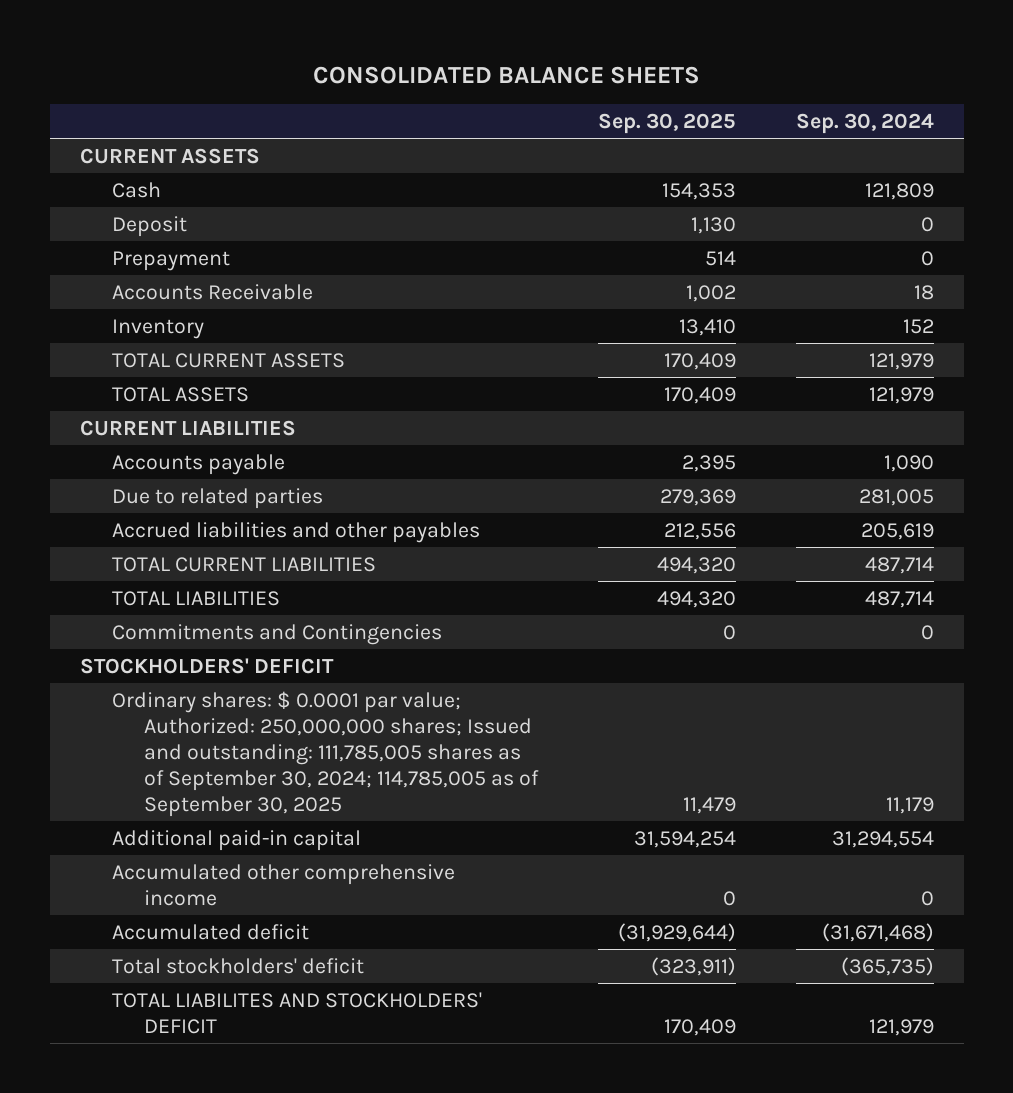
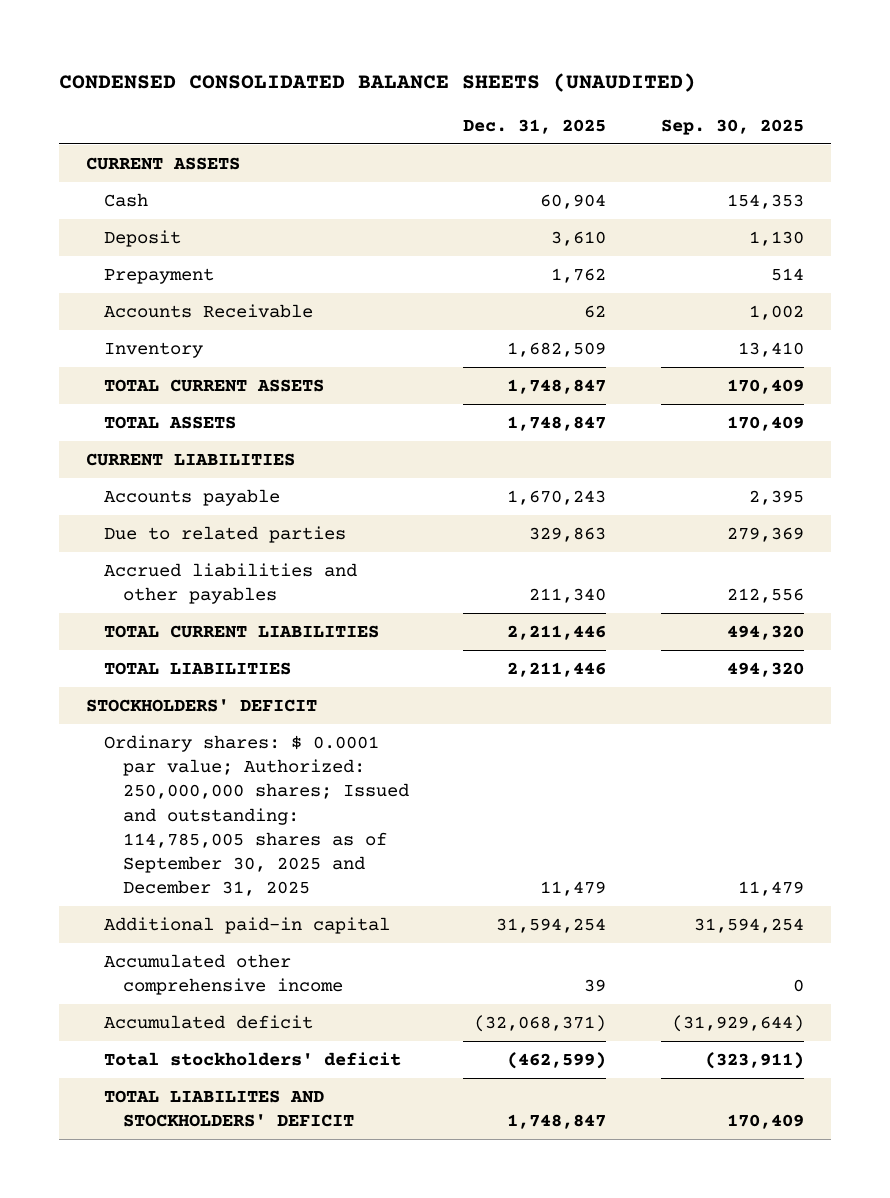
- CONSOLIDATED BALANCE SHEETS
+ CONDENSED CONSOLIDATED BALANCE SHEETS (UNAUDITED)
- | Sep. 30, 2025 | Sep. 30, 2024
+ | Dec. 31, 2025 | Sep. 30, 2025
- Commitments and Contingencies | 0 | 0
- Ordinary shares: $ 0.0001 par value; Authorized: 250,000,000 shares; Issued and outstanding: 111,785,005 shares as of September 30, 2024; 114,785,005 as of September 30, 2025 | 11,479 | 11,179
+ Ordinary shares: $ 0.0001 par value; Authorized: 250,000,000 shares; Issued and outstanding: 114,785,005 shares as of September 30, 2025 and December 31, 2025 | 11,479 | 11,479

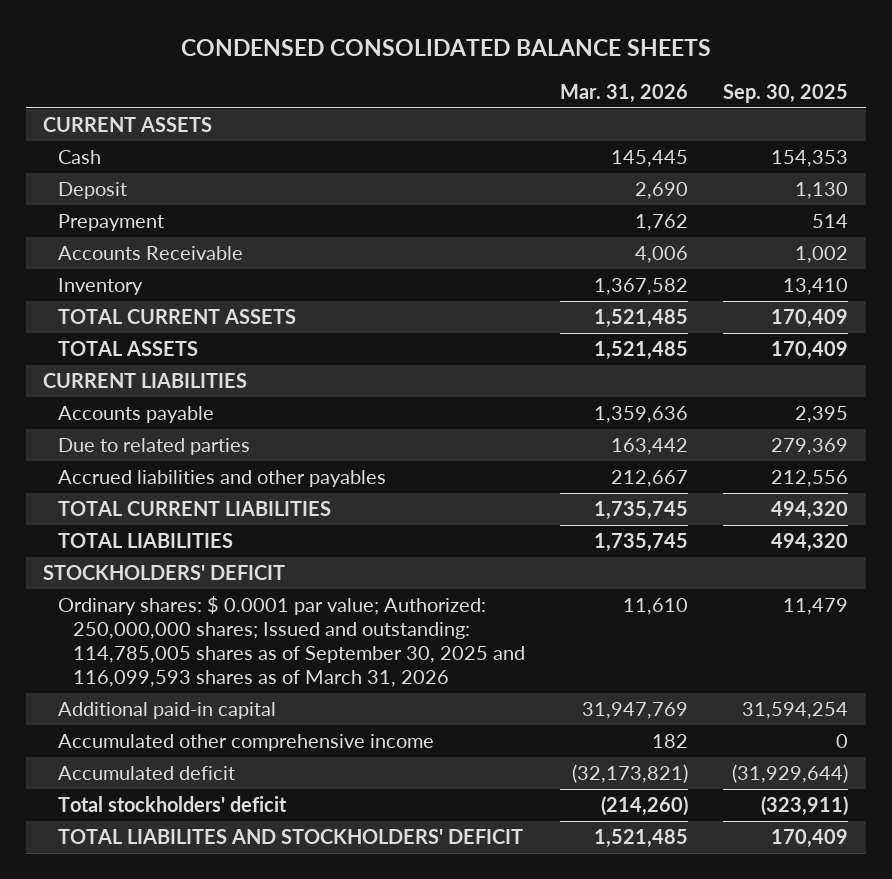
- CONDENSED CONSOLIDATED BALANCE SHEETS (UNAUDITED)
+ CONDENSED CONSOLIDATED BALANCE SHEETS
- | Dec. 31, 2025 | Sep. 30, 2025
+ | Mar. 31, 2026 | Sep. 30, 2025
- Ordinary shares: $ 0.0001 par value; Authorized: 250,000,000 shares; Issued and outstanding: 114,785,005 shares as of September 30, 2025 and December 31, 2025 | 11,479 | 11,479
+ Ordinary shares: $ 0.0001 par value; Authorized: 250,000,000 shares; Issued and outstanding: 114,785,005 shares as of September 30, 2025 and 116,099,593 shares as of March 31, 2026 | 11,610 | 11,479

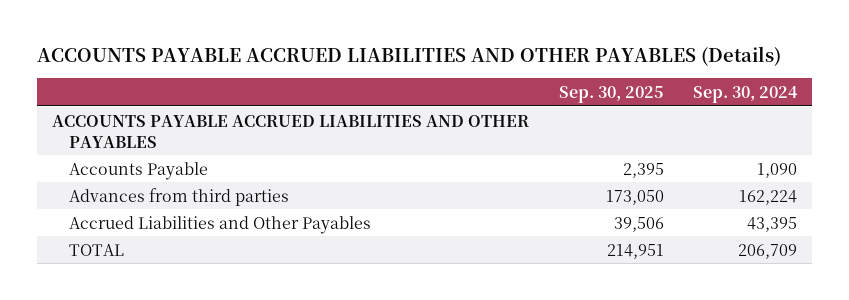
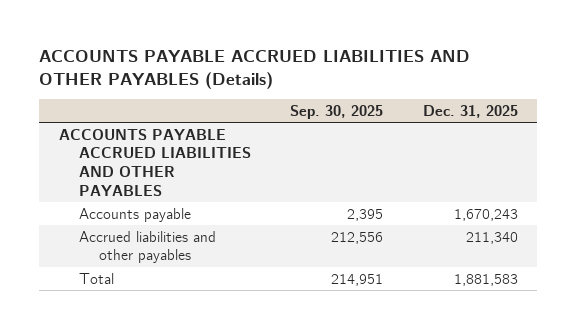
- | Sep. 30, 2025 | Sep. 30, 2024
+ | Sep. 30, 2025 | Dec. 31, 2025
- Accounts Payable | 2,395 | 1,090
- Advances from third parties | 173,050 | 162,224
- Accrued Liabilities and Other Payables | 39,506 | 43,395
- TOTAL | 214,951 | 206,709
+ Accounts payable | 2,395 | 1,670,243
+ Accrued liabilities and other payables | 212,556 | 211,340
+ Total | 214,951 | 1,881,583

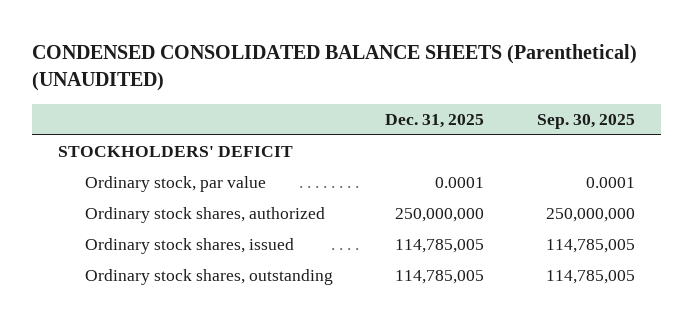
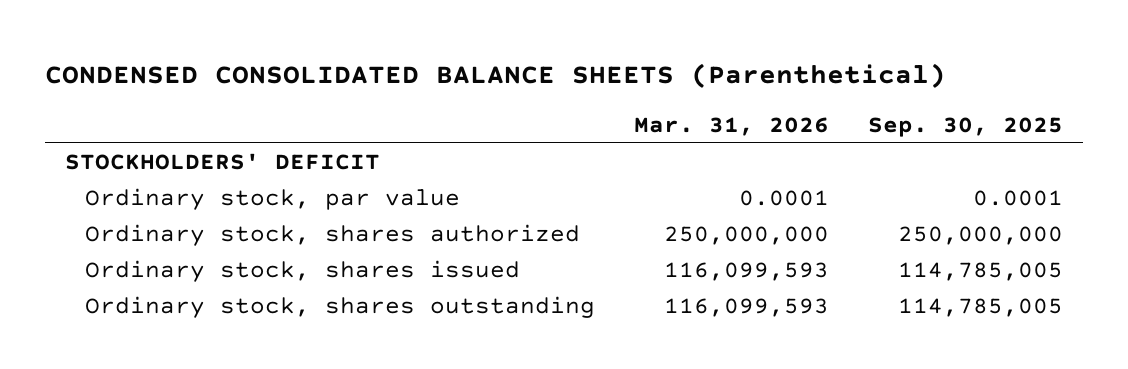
- CONDENSED CONSOLIDATED BALANCE SHEETS (Parenthetical) (UNAUDITED)
+ CONDENSED CONSOLIDATED BALANCE SHEETS (Parenthetical)
- | Dec. 31, 2025 | Sep. 30, 2025
+ | Mar. 31, 2026 | Sep. 30, 2025
- Ordinary stock shares, authorized | 250,000,000 | 250,000,000
- Ordinary stock shares, issued | 114,785,005 | 114,785,005
- Ordinary stock shares, outstanding | 114,785,005 | 114,785,005
+ Ordinary stock, shares authorized | 250,000,000 | 250,000,000
+ Ordinary stock, shares issued | 116,099,593 | 114,785,005
+ Ordinary stock, shares outstanding | 116,099,593 | 114,785,005

